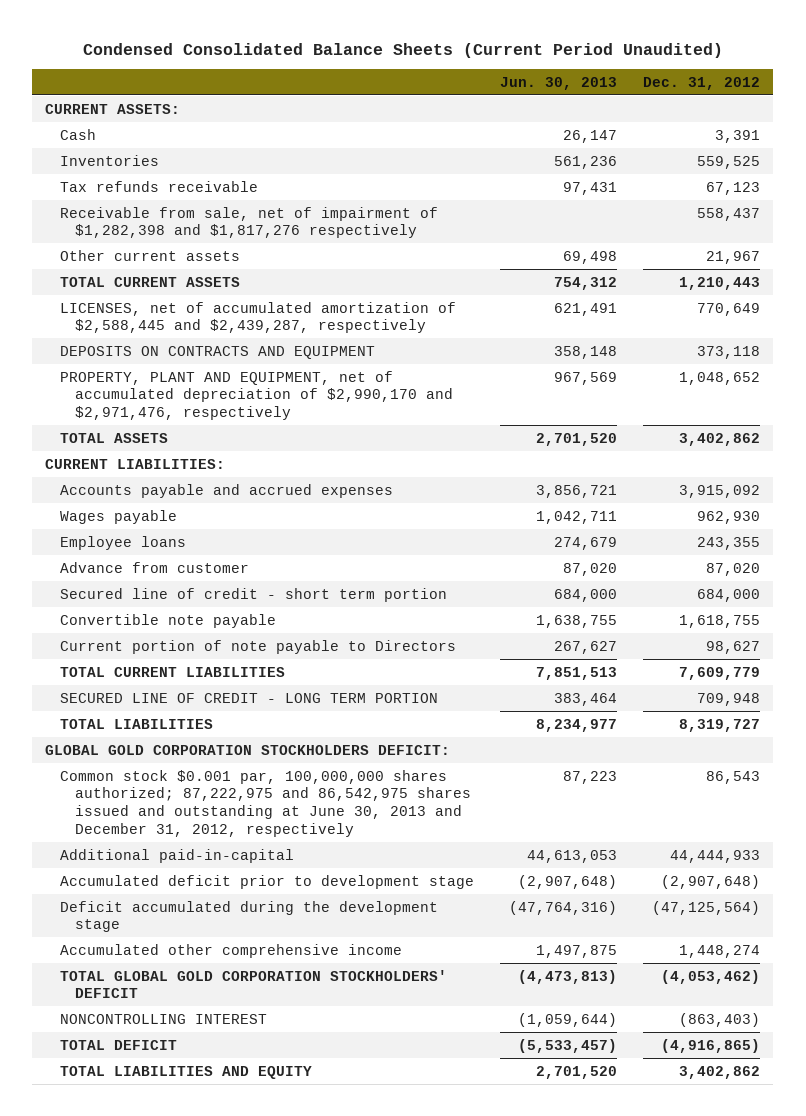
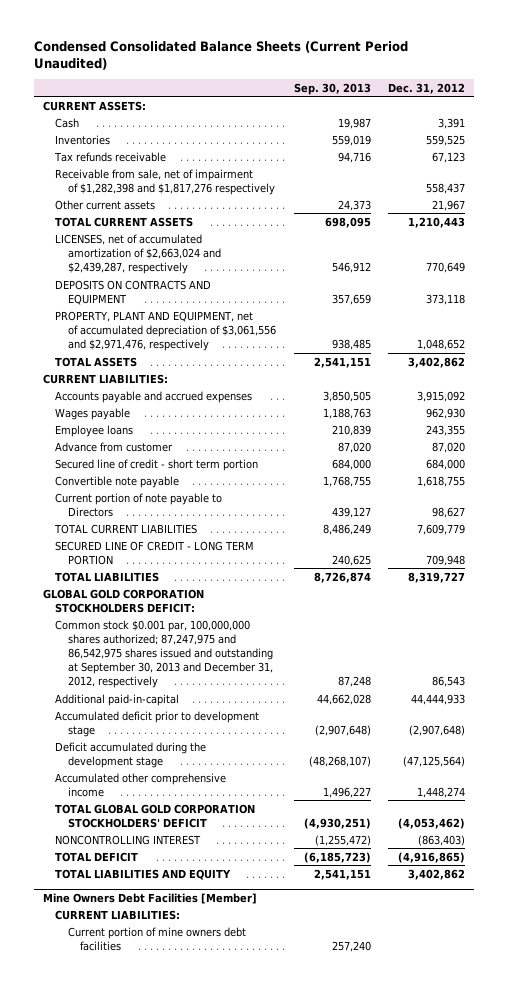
- | Jun. 30, 2013 | Dec. 31, 2012
+ | Sep. 30, 2013 | Dec. 31, 2012
- LICENSES, net of accumulated amortization of $2,588,445 and $2,439,287, respectively | 621,491 | 770,649
+ LICENSES, net of accumulated amortization of $2,663,024 and $2,439,287, respectively | 546,912 | 770,649
- PROPERTY, PLANT AND EQUIPMENT, net of accumulated depreciation of $2,990,170 and $2,971,476, respectively | 967,569 | 1,048,652
+ PROPERTY, PLANT AND EQUIPMENT, net of accumulated depreciation of $3,061,556 and $2,971,476, respectively | 938,485 | 1,048,652
- Common stock $0.001 par, 100,000,000 shares authorized; 87,222,975 and 86,542,975 shares issued and outstanding at June 30, 2013 and December 31, 2012, respectively | 87,223 | 86,543
+ Common stock $0.001 par, 100,000,000 shares authorized; 87,247,975 and 86,542,975 shares issued and outstanding at September 30, 2013 and December 31, 2012, respectively | 87,248 | 86,543
+ Mine Owners Debt Facilities [Member]
+ CURRENT LIABILITIES:
+ Current portion of mine owners debt facilities | 257,240 |

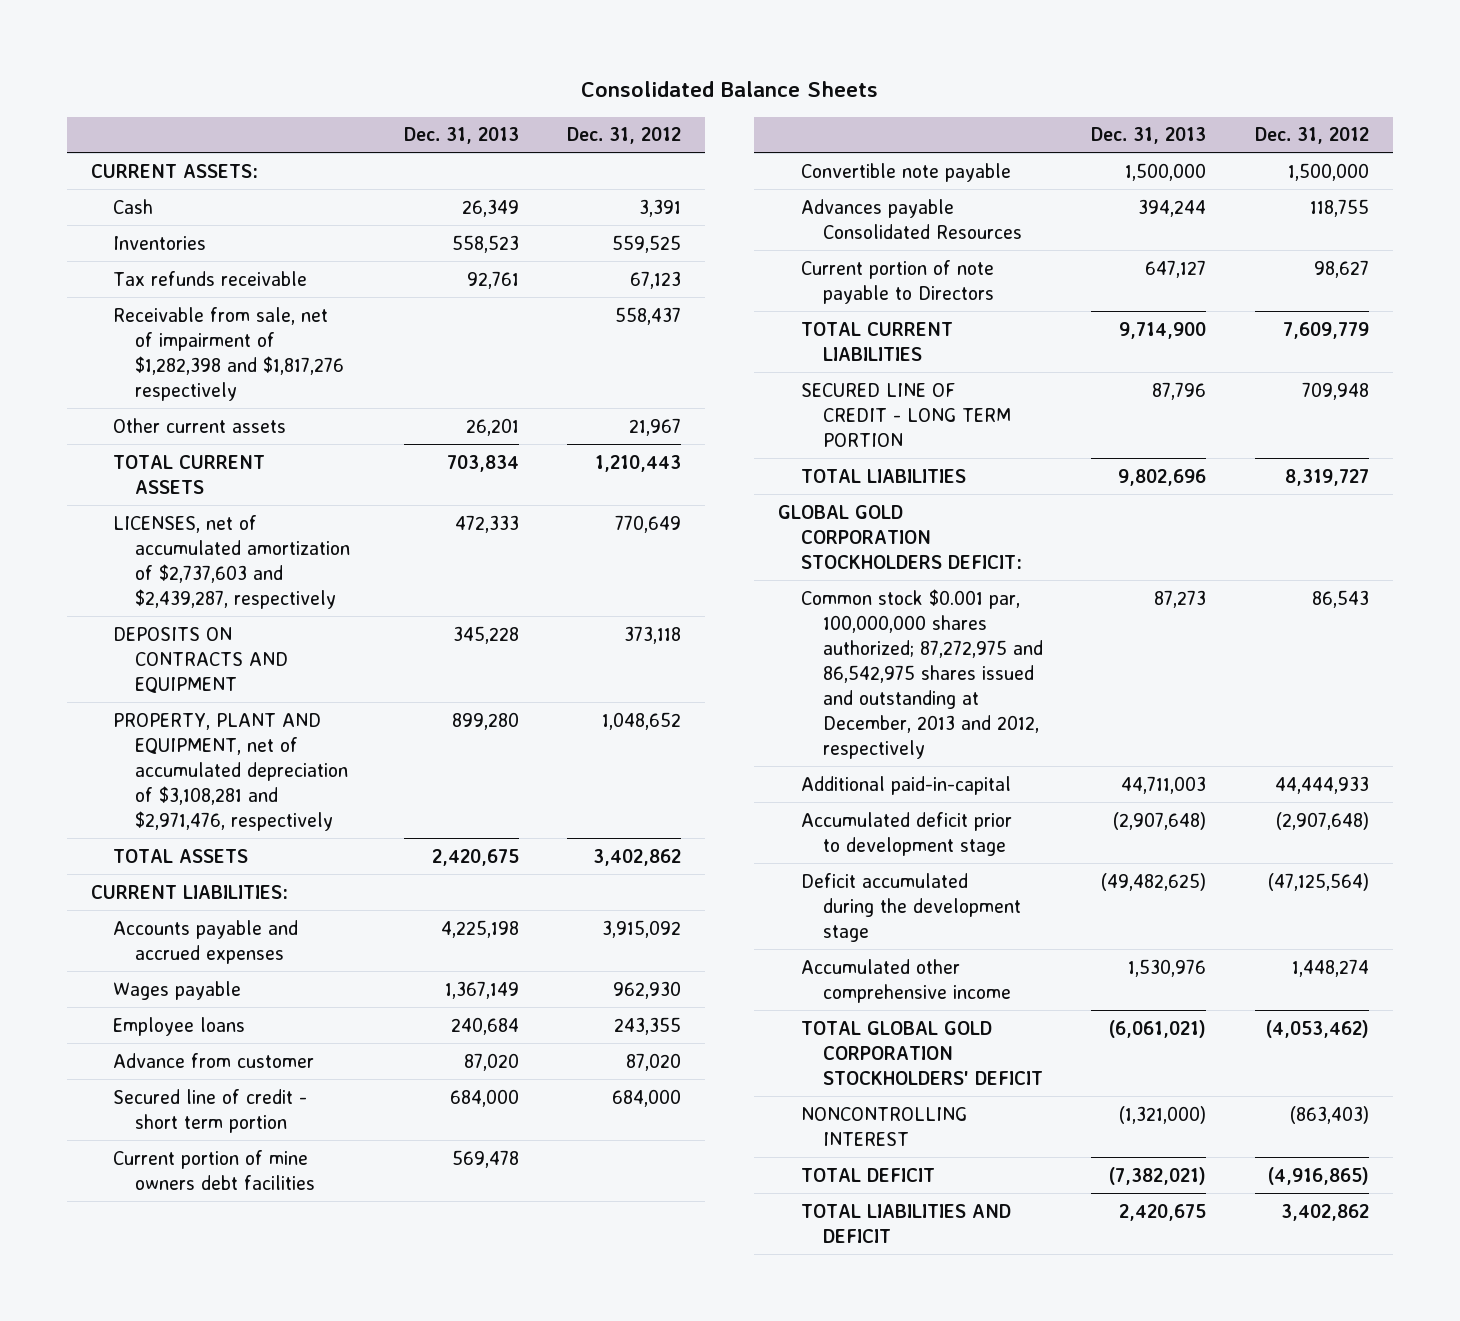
- Condensed Consolidated Balance Sheets (Current Period Unaudited)
+ Consolidated Balance Sheets
- | Sep. 30, 2013 | Dec. 31, 2012
+ | Dec. 31, 2013 | Dec. 31, 2012
- LICENSES, net of accumulated amortization of $2,663,024 and $2,439,287, respectively | 546,912 | 770,649
+ LICENSES, net of accumulated amortization of $2,737,603 and $2,439,287, respectively | 472,333 | 770,649
- PROPERTY, PLANT AND EQUIPMENT, net of accumulated depreciation of $3,061,556 and $2,971,476, respectively | 938,485 | 1,048,652
+ PROPERTY, PLANT AND EQUIPMENT, net of accumulated depreciation of $3,108,281 and $2,971,476, respectively | 899,280 | 1,048,652
- Convertible note payable | 1,768,755 | 1,618,755
+ Current portion of mine owners debt facilities | 569,478 |
+ Convertible note payable | 1,500,000 | 1,500,000
+ Advances payable Consolidated Resources | 394,244 | 118,755
- Common stock $0.001 par, 100,000,000 shares authorized; 87,247,975 and 86,542,975 shares issued and outstanding at September 30, 2013 and December 31, 2012, respectively | 87,248 | 86,543
+ Common stock $0.001 par, 100,000,000 shares authorized; 87,272,975 and 86,542,975 shares issued and outstanding at December, 2013 and 2012, respectively | 87,273 | 86,543
- TOTAL LIABILITIES AND EQUITY | 2,541,151 | 3,402,862
- Mine Owners Debt Facilities [Member]
- CURRENT LIABILITIES:
- Current portion of mine owners debt facilities | 257,240 |
+ TOTAL LIABILITIES AND DEFICIT | 2,420,675 | 3,402,862

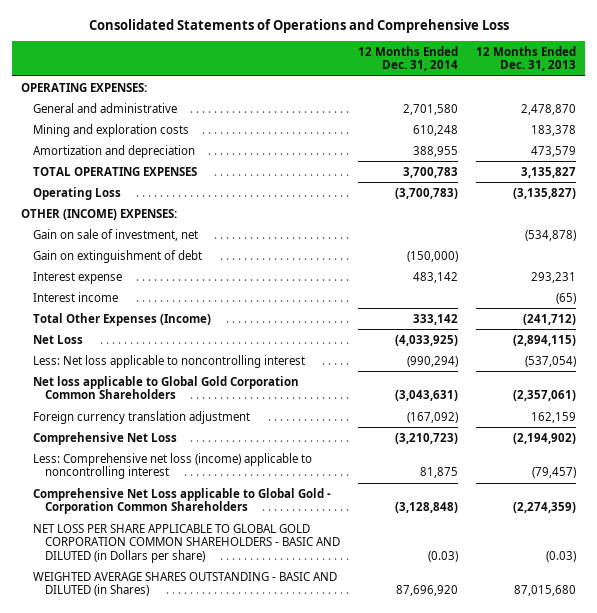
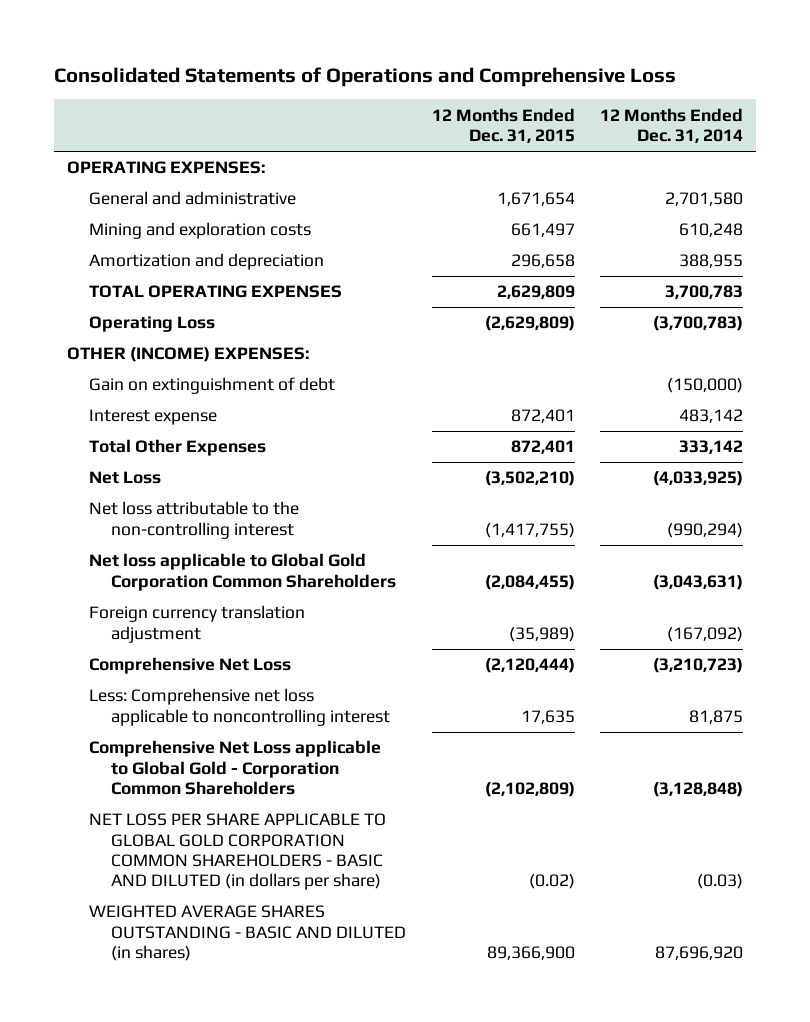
- | 12 Months Ended Dec. 31, 2014 | 12 Months Ended Dec. 31, 2013
+ | 12 Months Ended Dec. 31, 2015 | 12 Months Ended Dec. 31, 2014
- Gain on sale of investment, net | | (534,878)
- Interest income | | (65)
- Total Other Expenses (Income) | 333,142 | (241,712)
+ Total Other Expenses | 872,401 | 333,142
- Less: Net loss applicable to noncontrolling interest | (990,294) | (537,054)
+ Net loss attributable to the non-controlling interest | (1,417,755) | (990,294)
- Less: Comprehensive net loss (income) applicable to noncontrolling interest | 81,875 | (79,457)
+ Less: Comprehensive net loss applicable to noncontrolling interest | 17,635 | 81,875
- NET LOSS PER SHARE APPLICABLE TO GLOBAL GOLD CORPORATION COMMON SHAREHOLDERS - BASIC AND DILUTED (in Dollars per share) | (0.03) | (0.03)
- WEIGHTED AVERAGE SHARES OUTSTANDING - BASIC AND DILUTED (in Shares) | 87,696,920 | 87,015,680
+ NET LOSS PER SHARE APPLICABLE TO GLOBAL GOLD CORPORATION COMMON SHAREHOLDERS - BASIC AND DILUTED (in dollars per share) | (0.02) | (0.03)
+ WEIGHTED AVERAGE SHARES OUTSTANDING - BASIC AND DILUTED (in shares) | 89,366,900 | 87,696,920

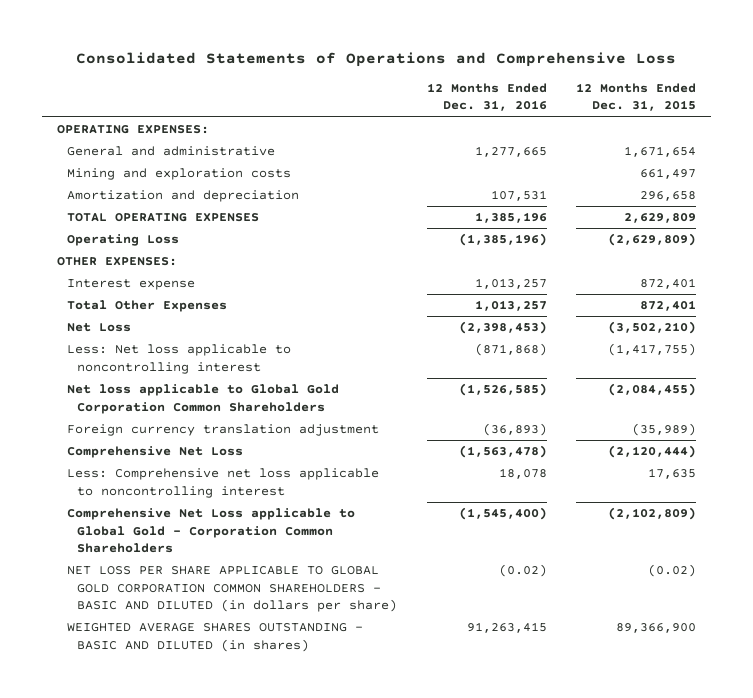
- | 12 Months Ended Dec. 31, 2015 | 12 Months Ended Dec. 31, 2014
+ | 12 Months Ended Dec. 31, 2016 | 12 Months Ended Dec. 31, 2015
- OTHER (INCOME) EXPENSES:
- Gain on extinguishment of debt | | (150,000)
+ OTHER EXPENSES:
- Net loss attributable to the non-controlling interest | (1,417,755) | (990,294)
+ Less: Net loss applicable to noncontrolling interest | (871,868) | (1,417,755)

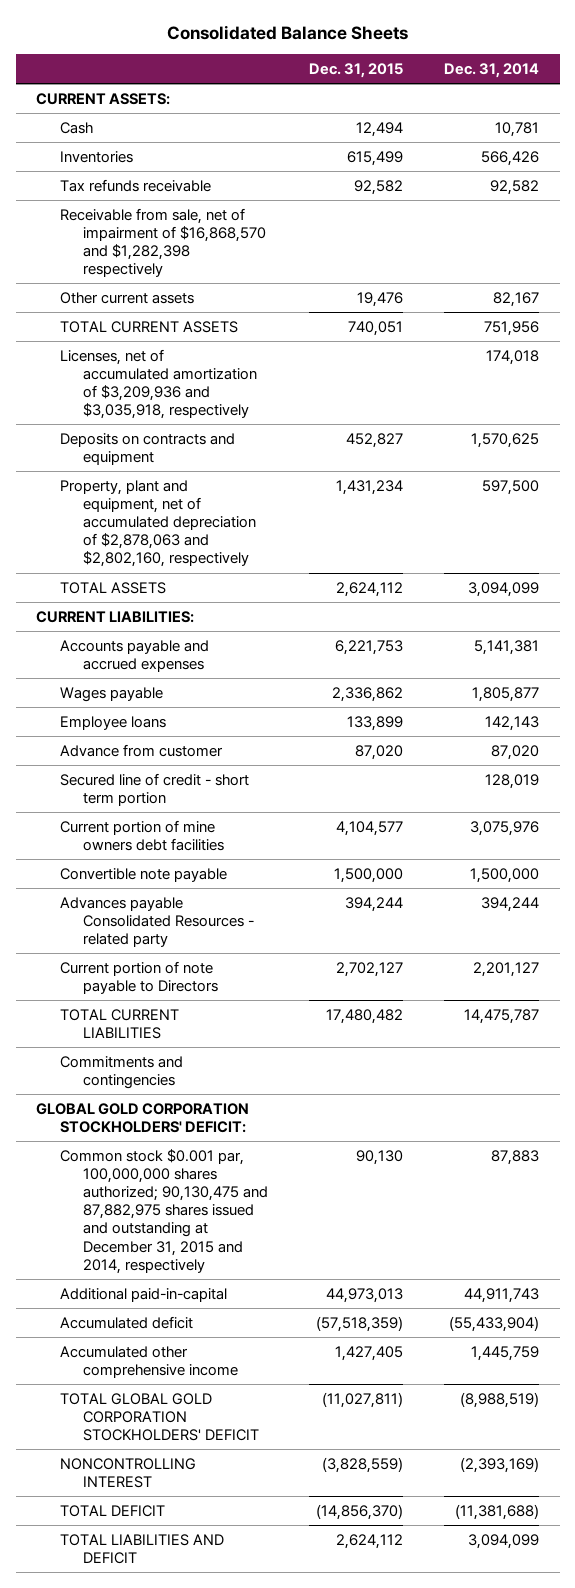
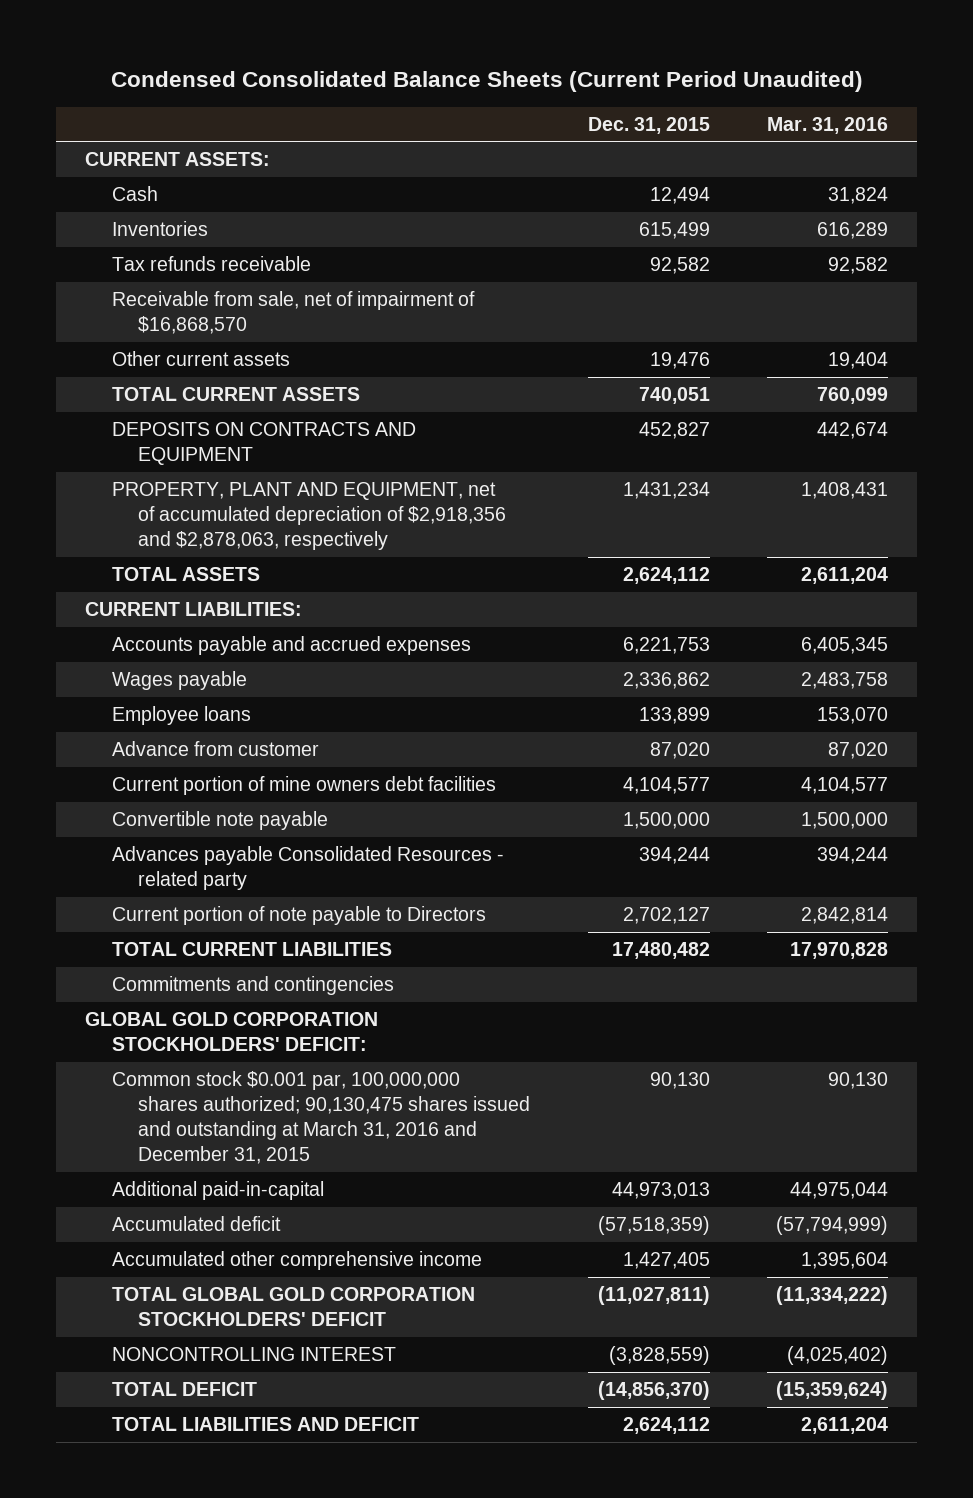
- Consolidated Balance Sheets
+ Condensed Consolidated Balance Sheets (Current Period Unaudited)
- | Dec. 31, 2015 | Dec. 31, 2014
+ | Dec. 31, 2015 | Mar. 31, 2016
- Receivable from sale, net of impairment of $16,868,570 and $1,282,398 respectively
+ Receivable from sale, net of impairment of $16,868,570
- Licenses, net of accumulated amortization of $3,209,936 and $3,035,918, respectively | | 174,018
- Deposits on contracts and equipment | 452,827 | 1,570,625
- Property, plant and equipment, net of accumulated depreciation of $2,878,063 and $2,802,160, respectively | 1,431,234 | 597,500
+ DEPOSITS ON CONTRACTS AND EQUIPMENT | 452,827 | 442,674
+ PROPERTY, PLANT AND EQUIPMENT, net of accumulated depreciation of $2,918,356 and $2,878,063, respectively | 1,431,234 | 1,408,431
- Secured line of credit - short term portion | | 128,019
- Common stock $0.001 par, 100,000,000 shares authorized; 90,130,475 and 87,882,975 shares issued and outstanding at December 31, 2015 and 2014, respectively | 90,130 | 87,883
+ Common stock $0.001 par, 100,000,000 shares authorized; 90,130,475 shares issued and outstanding at March 31, 2016 and December 31, 2015 | 90,130 | 90,130

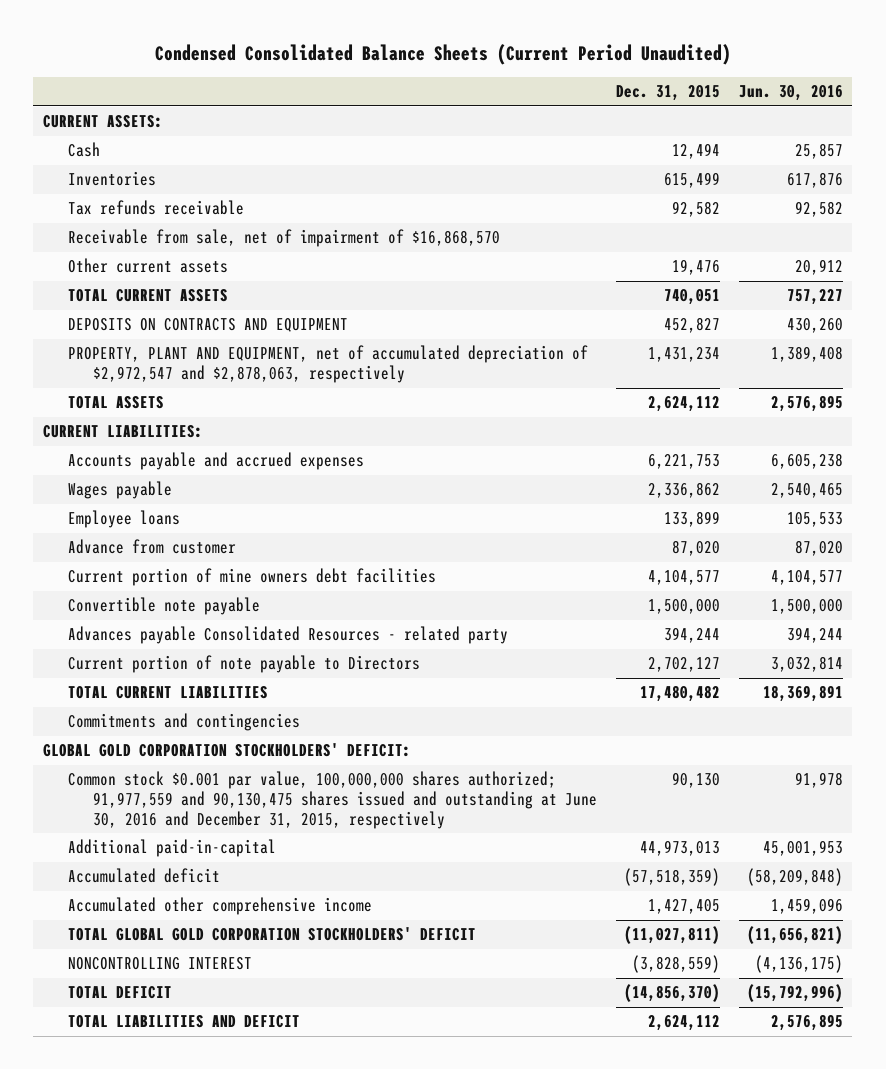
- | Dec. 31, 2015 | Mar. 31, 2016
+ | Dec. 31, 2015 | Jun. 30, 2016
- PROPERTY, PLANT AND EQUIPMENT, net of accumulated depreciation of $2,918,356 and $2,878,063, respectively | 1,431,234 | 1,408,431
+ PROPERTY, PLANT AND EQUIPMENT, net of accumulated depreciation of $2,972,547 and $2,878,063, respectively | 1,431,234 | 1,389,408
- Common stock $0.001 par, 100,000,000 shares authorized; 90,130,475 shares issued and outstanding at March 31, 2016 and December 31, 2015 | 90,130 | 90,130
+ Common stock $0.001 par value, 100,000,000 shares authorized; 91,977,559 and 90,130,475 shares issued and outstanding at June 30, 2016 and December 31, 2015, respectively | 90,130 | 91,978

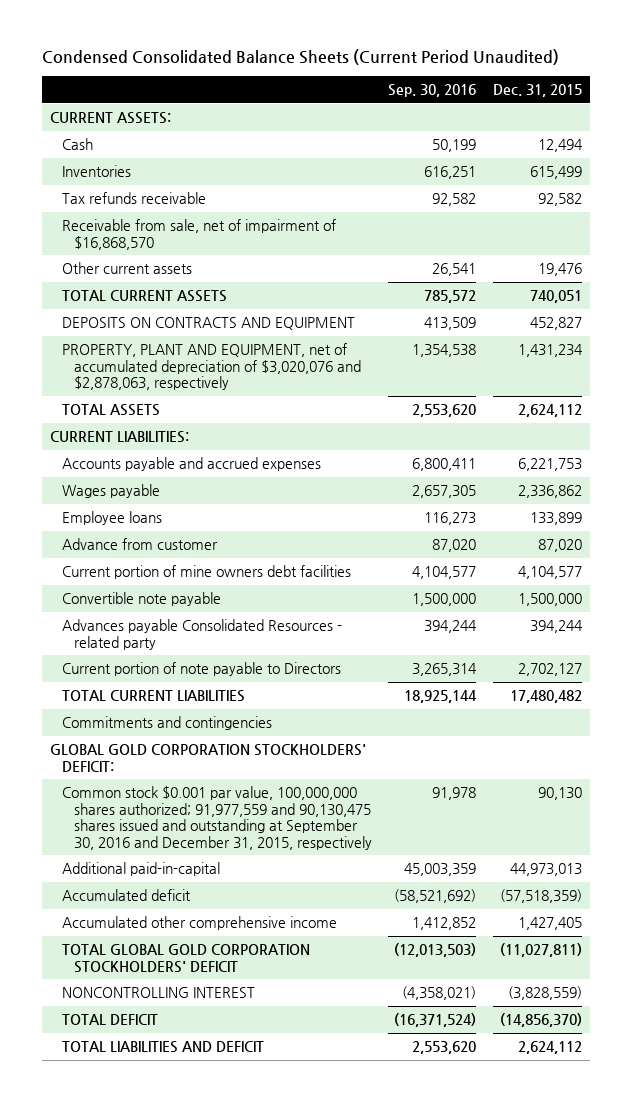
- | Dec. 31, 2015 | Jun. 30, 2016
+ | Sep. 30, 2016 | Dec. 31, 2015
- PROPERTY, PLANT AND EQUIPMENT, net of accumulated depreciation of $2,972,547 and $2,878,063, respectively | 1,431,234 | 1,389,408
+ PROPERTY, PLANT AND EQUIPMENT, net of accumulated depreciation of $3,020,076 and $2,878,063, respectively | 1,354,538 | 1,431,234
- Common stock $0.001 par value, 100,000,000 shares authorized; 91,977,559 and 90,130,475 shares issued and outstanding at June 30, 2016 and December 31, 2015, respectively | 90,130 | 91,978
+ Common stock $0.001 par value, 100,000,000 shares authorized; 91,977,559 and 90,130,475 shares issued and outstanding at September 30, 2016 and December 31, 2015, respectively | 91,978 | 90,130

